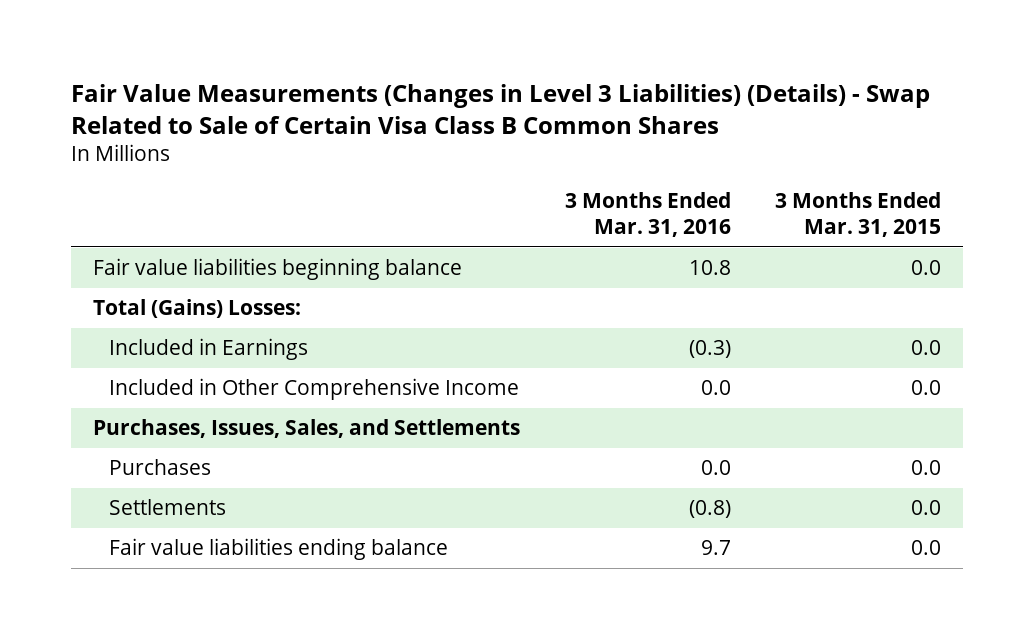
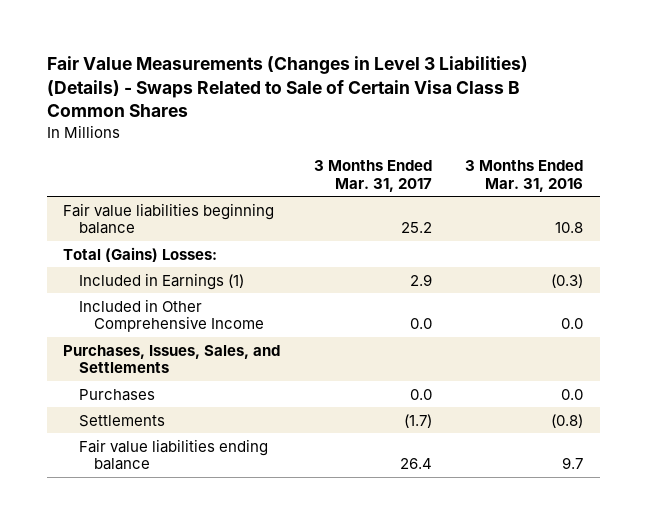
- Fair Value Measurements (Changes in Level 3 Liabilities) (Details) - Swap Related to Sale of Certain Visa Class B Common Shares
+ Fair Value Measurements (Changes in Level 3 Liabilities) (Details) - Swaps Related to Sale of Certain Visa Class B Common Shares
- | 3 Months Ended Mar. 31, 2016 | 3 Months Ended Mar. 31, 2015
+ | 3 Months Ended Mar. 31, 2017 | 3 Months Ended Mar. 31, 2016
- Included in Earnings | (0.3) | 0.0
+ Included in Earnings (1) | 2.9 | (0.3)

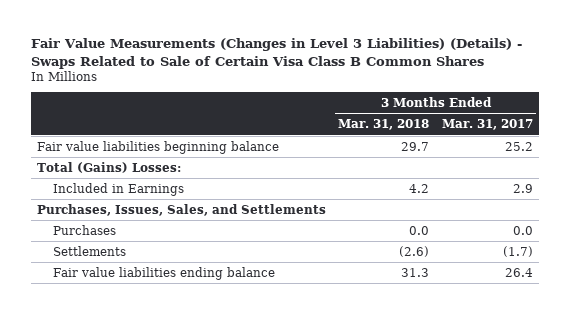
- | 3 Months Ended Mar. 31, 2017 | 3 Months Ended Mar. 31, 2016
+ | 3 Months Ended Mar. 31, 2018 | 3 Months Ended Mar. 31, 2017
- Included in Earnings (1) | 2.9 | (0.3)
- Included in Other Comprehensive Income | 0.0 | 0.0
+ Included in Earnings | 4.2 | 2.9

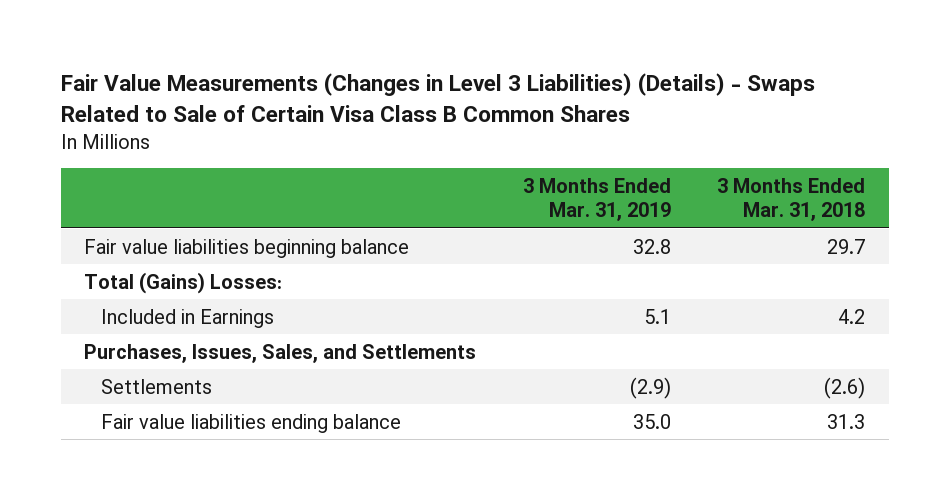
- | 3 Months Ended Mar. 31, 2018 | 3 Months Ended Mar. 31, 2017
+ | 3 Months Ended Mar. 31, 2019 | 3 Months Ended Mar. 31, 2018
- Purchases | 0.0 | 0.0

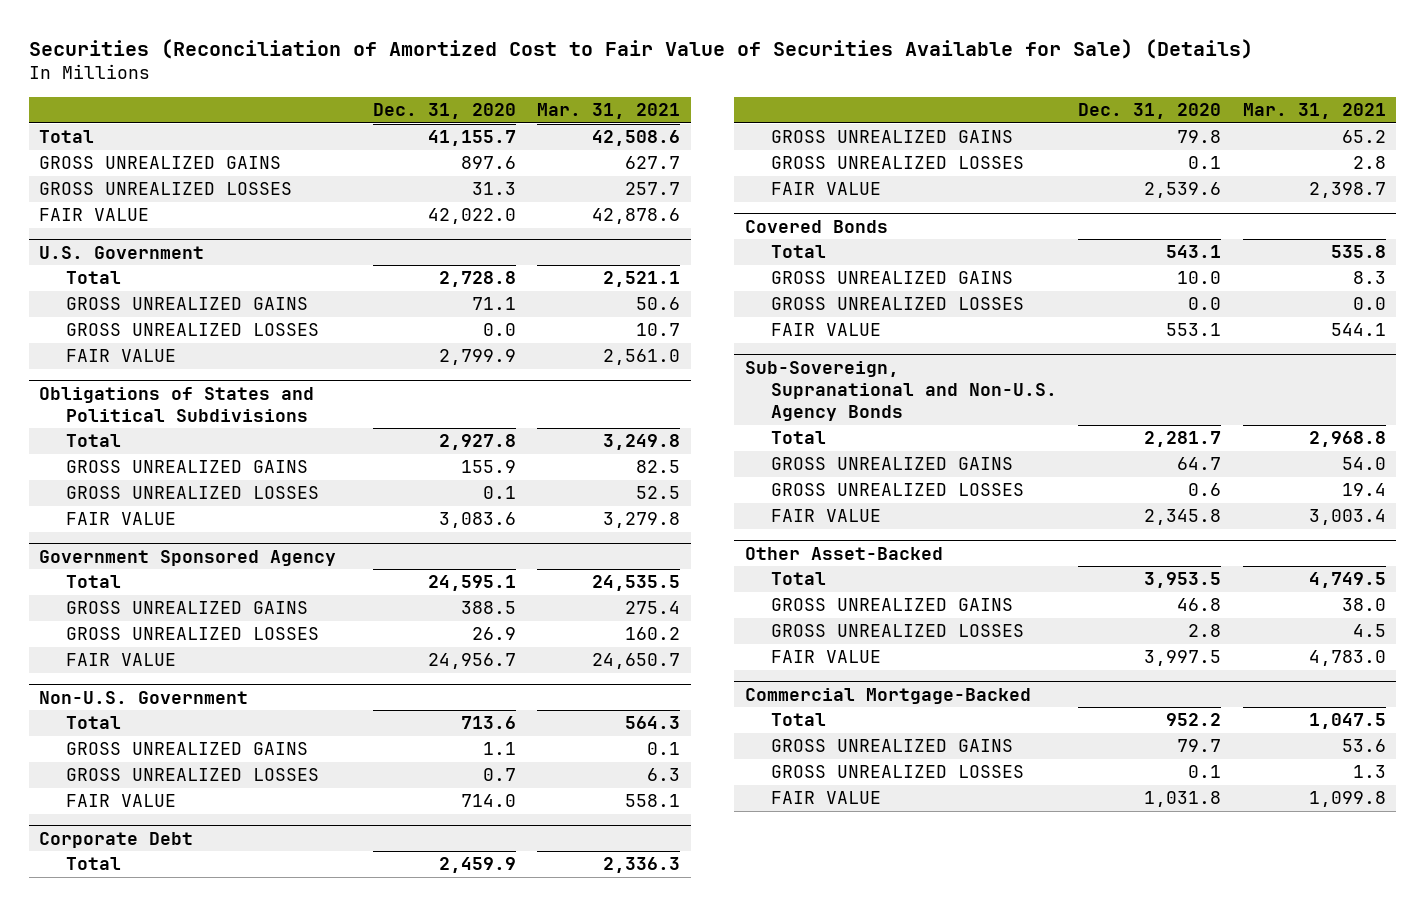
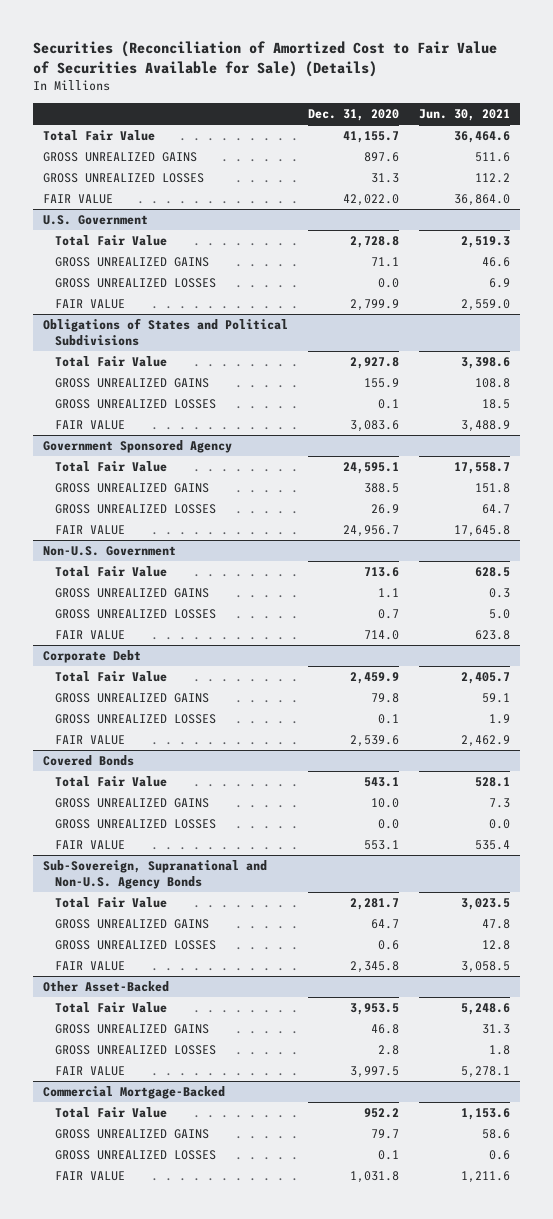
- | Dec. 31, 2020 | Mar. 31, 2021
+ | Dec. 31, 2020 | Jun. 30, 2021
- Total | 41,155.7 | 42,508.6
+ Total Fair Value | 41,155.7 | 36,464.6
@ U.S. Government
- Total | 2,728.8 | 2,521.1
+ Total Fair Value | 2,728.8 | 2,519.3
@ Obligations of States and Political Subdivisions
- Total | 2,927.8 | 3,249.8
+ Total Fair Value | 2,927.8 | 3,398.6
@ Government Sponsored Agency
- Total | 24,595.1 | 24,535.5
+ Total Fair Value | 24,595.1 | 17,558.7
@ Non-U.S. Government
- Total | 713.6 | 564.3
+ Total Fair Value | 713.6 | 628.5
@ Corporate Debt
- Total | 2,459.9 | 2,336.3
+ Total Fair Value | 2,459.9 | 2,405.7
@ Covered Bonds
- Total | 543.1 | 535.8
+ Total Fair Value | 543.1 | 528.1
@ Sub-Sovereign, Supranational and Non-U.S. Agency Bonds
- Total | 2,281.7 | 2,968.8
+ Total Fair Value | 2,281.7 | 3,023.5
@ Other Asset-Backed
- Total | 3,953.5 | 4,749.5
+ Total Fair Value | 3,953.5 | 5,248.6
@ Commercial Mortgage-Backed
- Total | 952.2 | 1,047.5
+ Total Fair Value | 952.2 | 1,153.6

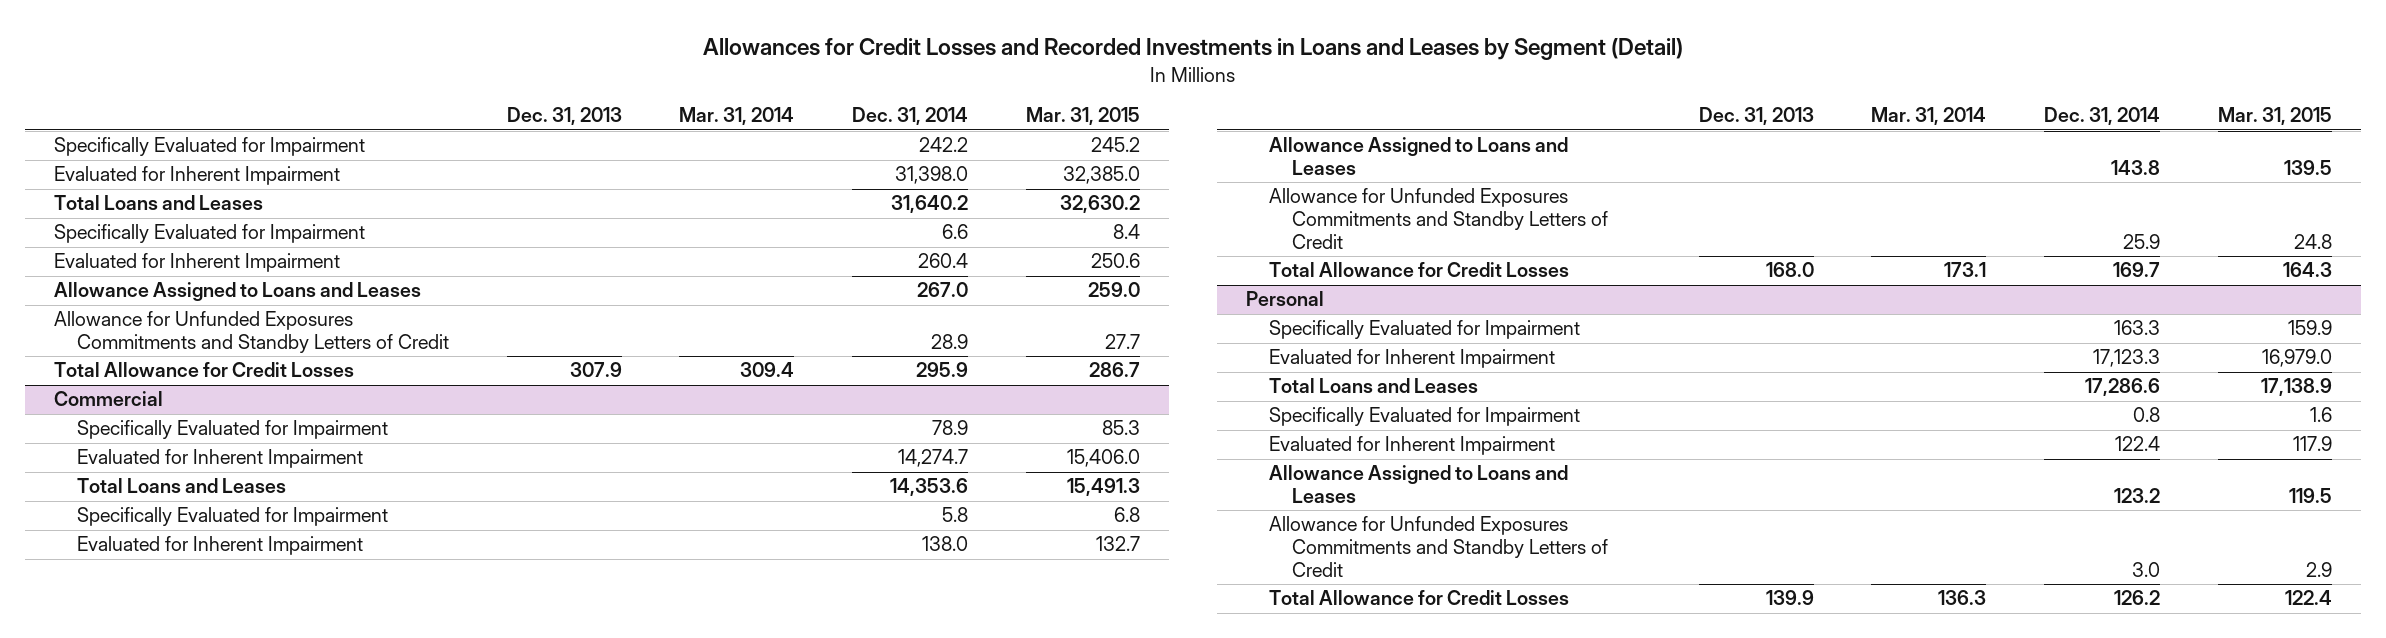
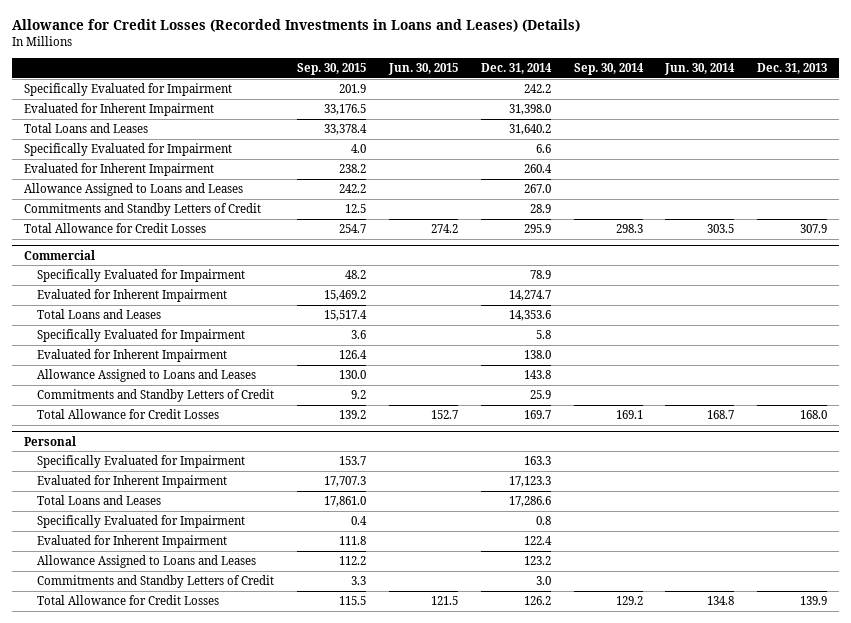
- Allowances for Credit Losses and Recorded Investments in Loans and Leases by Segment (Detail)
+ Allowance for Credit Losses (Recorded Investments in Loans and Leases) (Details)
- | Dec. 31, 2013 | Mar. 31, 2014 | Dec. 31, 2014 | Mar. 31, 2015
+ | Sep. 30, 2015 | Jun. 30, 2015 | Dec. 31, 2014 | Sep. 30, 2014 | Jun. 30, 2014 | Dec. 31, 2013
- Allowance for Unfunded Exposures Commitments and Standby Letters of Credit | | | 28.9 | 27.7
+ Commitments and Standby Letters of Credit | 12.5 | | 28.9 | | |
@ Commercial
- Allowance for Unfunded Exposures Commitments and Standby Letters of Credit | | | 25.9 | 24.8
+ Commitments and Standby Letters of Credit | 9.2 | | 25.9 | | |
@ Personal
- Allowance for Unfunded Exposures Commitments and Standby Letters of Credit | | | 3.0 | 2.9
+ Commitments and Standby Letters of Credit | 3.3 | | 3.0 | | |

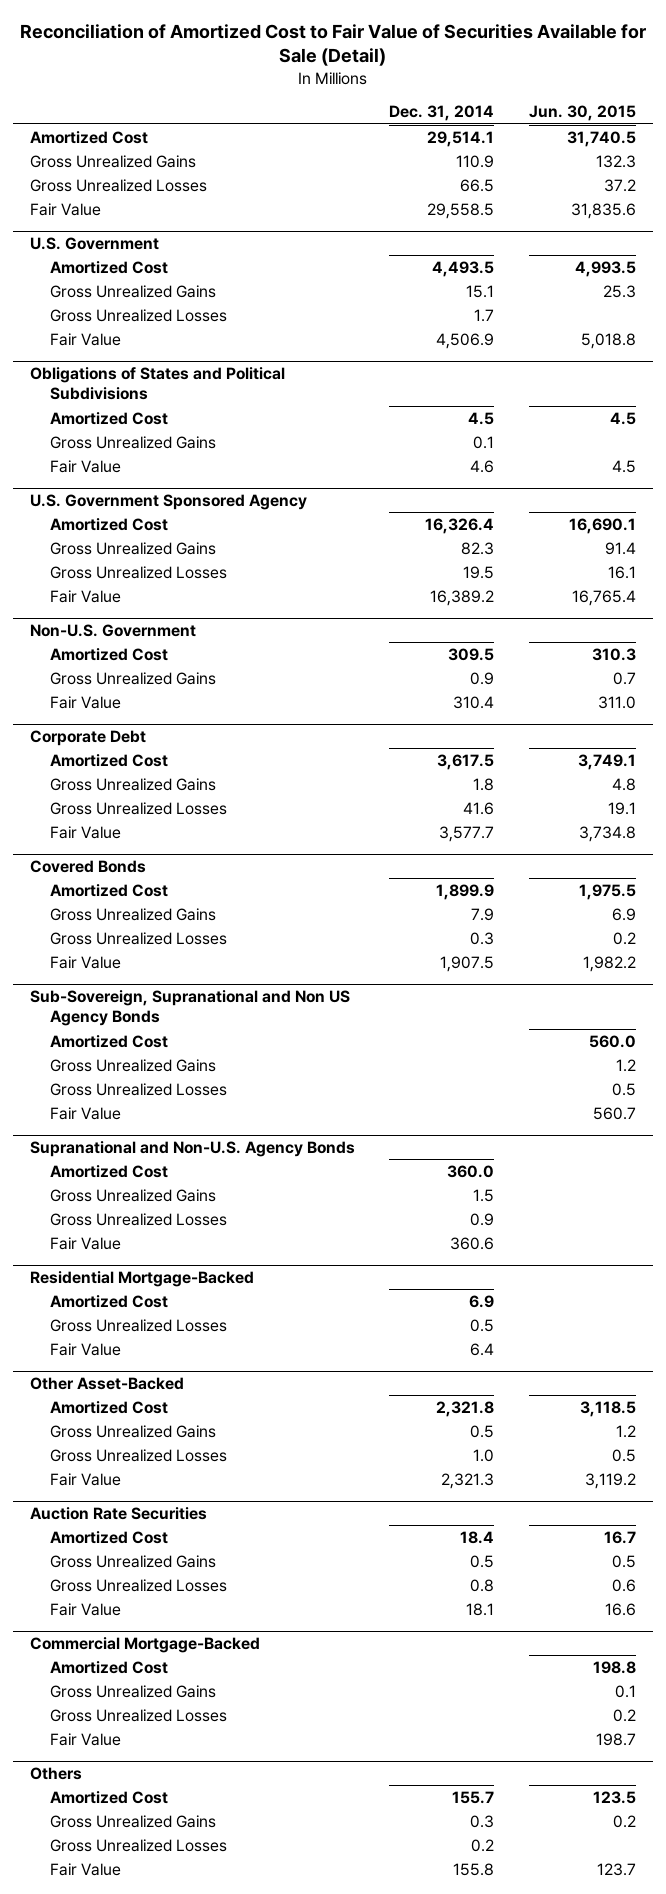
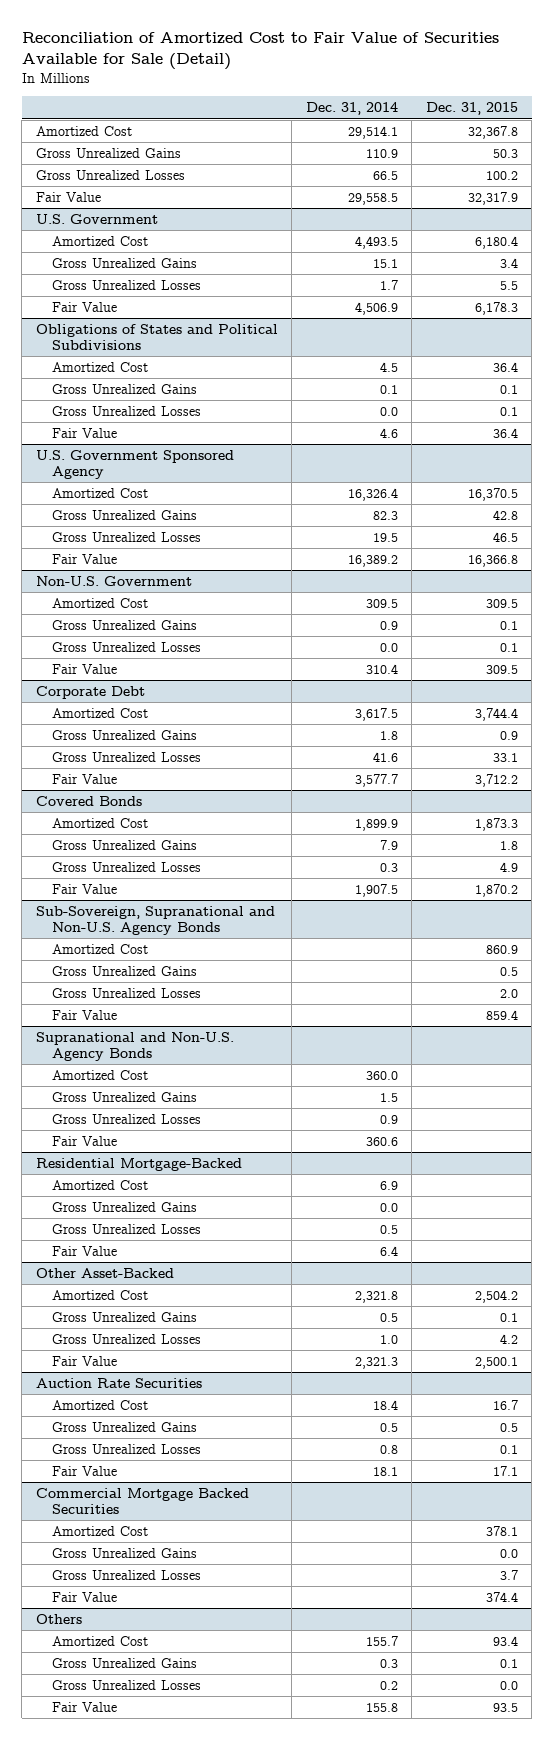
- | Dec. 31, 2014 | Jun. 30, 2015
+ | Dec. 31, 2014 | Dec. 31, 2015
@ Obligations of States and Political Subdivisions
+ Gross Unrealized Losses | 0.0 | 0.1
@ Non-U.S. Government
+ Gross Unrealized Losses | 0.0 | 0.1
- Sub-Sovereign, Supranational and Non US Agency Bonds
+ Sub-Sovereign, Supranational and Non-U.S. Agency Bonds
@ Residential Mortgage-Backed
+ Gross Unrealized Gains | 0.0 |
- Commercial Mortgage-Backed
+ Commercial Mortgage Backed Securities

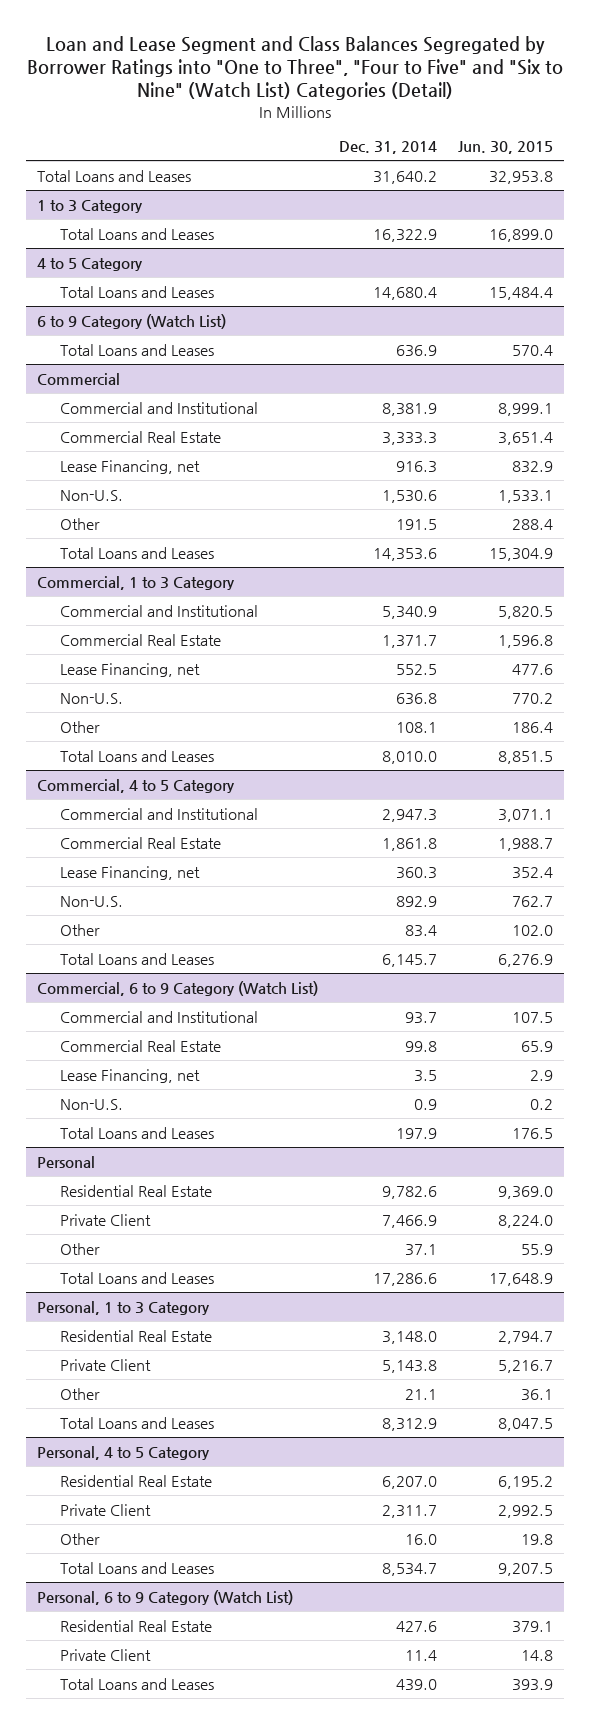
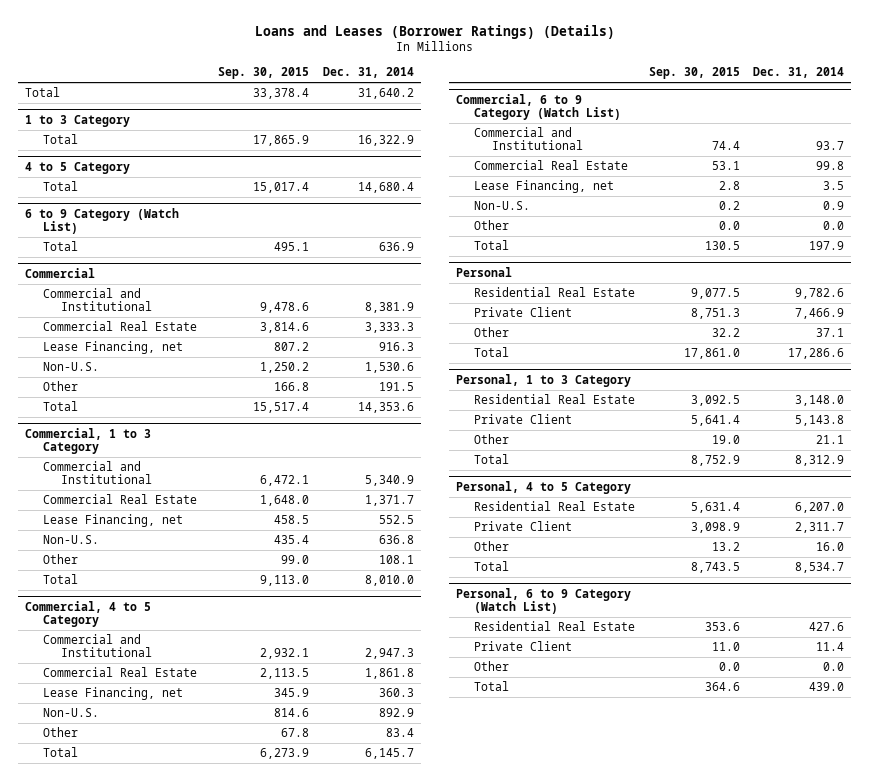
- Loan and Lease Segment and Class Balances Segregated by Borrower Ratings into "One to Three", "Four to Five" and "Six to Nine" (Watch List) Categories (Detail)
+ Loans and Leases (Borrower Ratings) (Details)
- | Dec. 31, 2014 | Jun. 30, 2015
+ | Sep. 30, 2015 | Dec. 31, 2014
- Total Loans and Leases | 31,640.2 | 32,953.8
+ Total | 33,378.4 | 31,640.2
@ 1 to 3 Category
- Total Loans and Leases | 16,322.9 | 16,899.0
+ Total | 17,865.9 | 16,322.9
@ 4 to 5 Category
- Total Loans and Leases | 14,680.4 | 15,484.4
+ Total | 15,017.4 | 14,680.4
@ 6 to 9 Category (Watch List)
- Total Loans and Leases | 636.9 | 570.4
+ Total | 495.1 | 636.9
@ Commercial
- Total Loans and Leases | 14,353.6 | 15,304.9
+ Total | 15,517.4 | 14,353.6
@ Commercial, 1 to 3 Category
- Total Loans and Leases | 8,010.0 | 8,851.5
+ Total | 9,113.0 | 8,010.0
@ Commercial, 4 to 5 Category
- Total Loans and Leases | 6,145.7 | 6,276.9
+ Total | 6,273.9 | 6,145.7
@ Commercial, 6 to 9 Category (Watch List)
- Total Loans and Leases | 197.9 | 176.5
+ Other | 0.0 | 0.0
+ Total | 130.5 | 197.9
@ Personal
- Total Loans and Leases | 17,286.6 | 17,648.9
+ Total | 17,861.0 | 17,286.6
@ Personal, 1 to 3 Category
- Total Loans and Leases | 8,312.9 | 8,047.5
+ Total | 8,752.9 | 8,312.9
@ Personal, 4 to 5 Category
- Total Loans and Leases | 8,534.7 | 9,207.5
+ Total | 8,743.5 | 8,534.7
@ Personal, 6 to 9 Category (Watch List)
- Total Loans and Leases | 439.0 | 393.9
+ Other | 0.0 | 0.0
+ Total | 364.6 | 439.0

